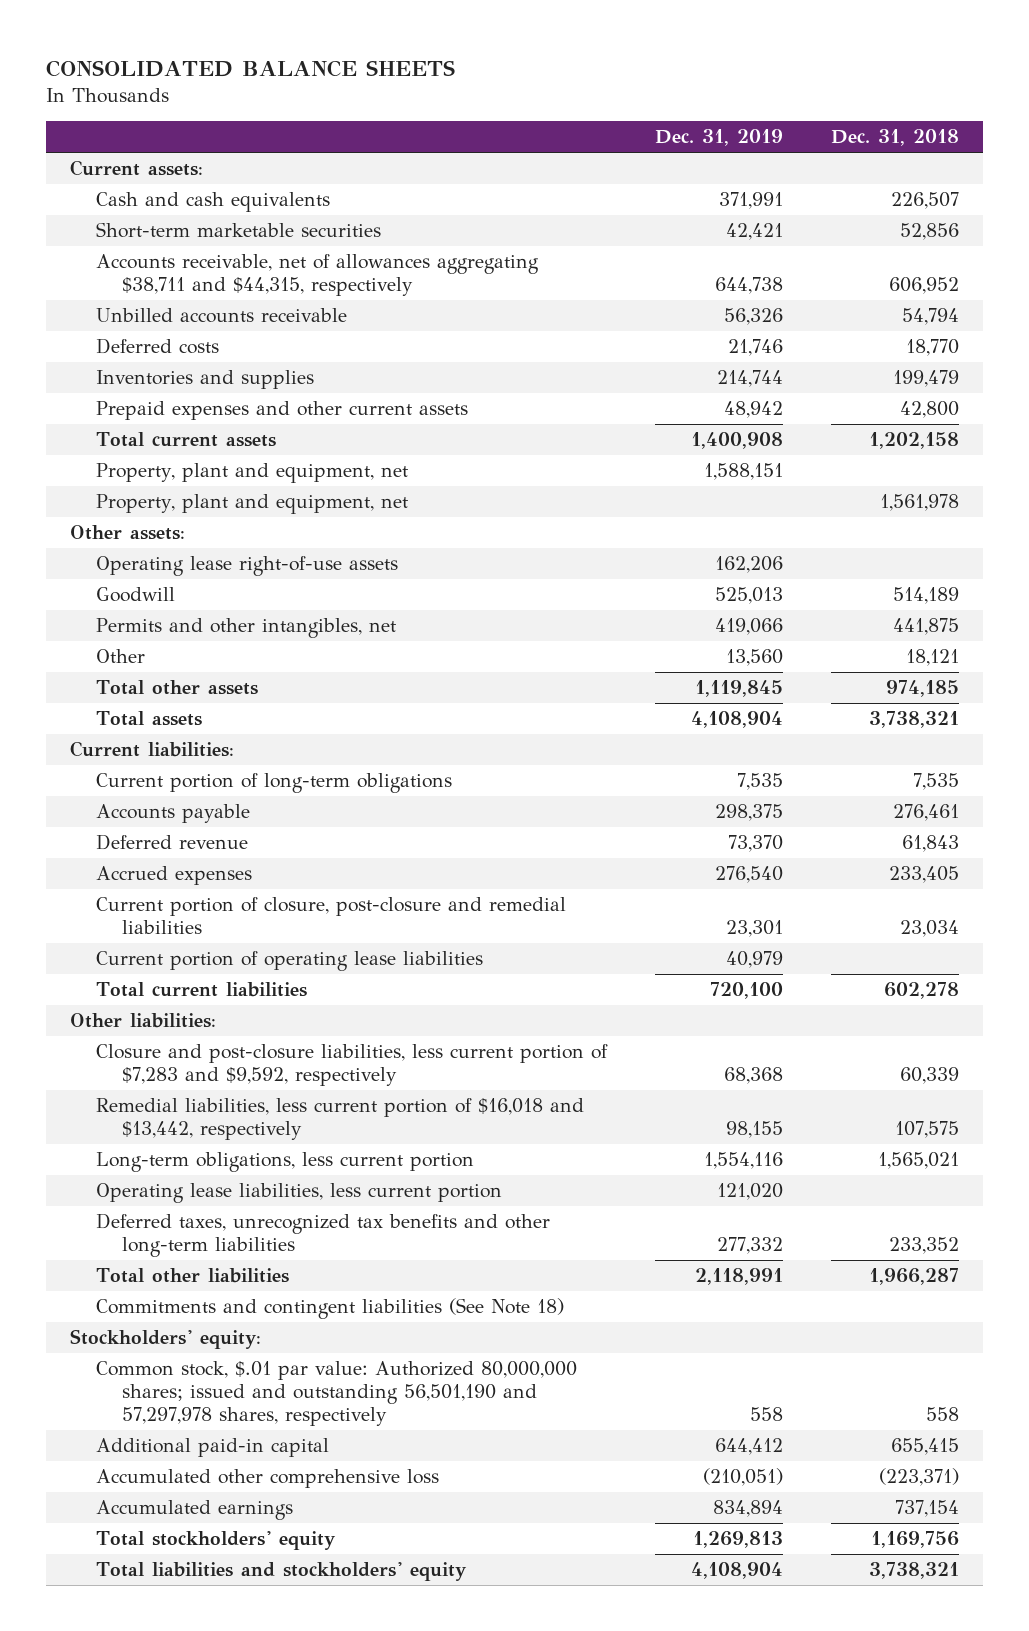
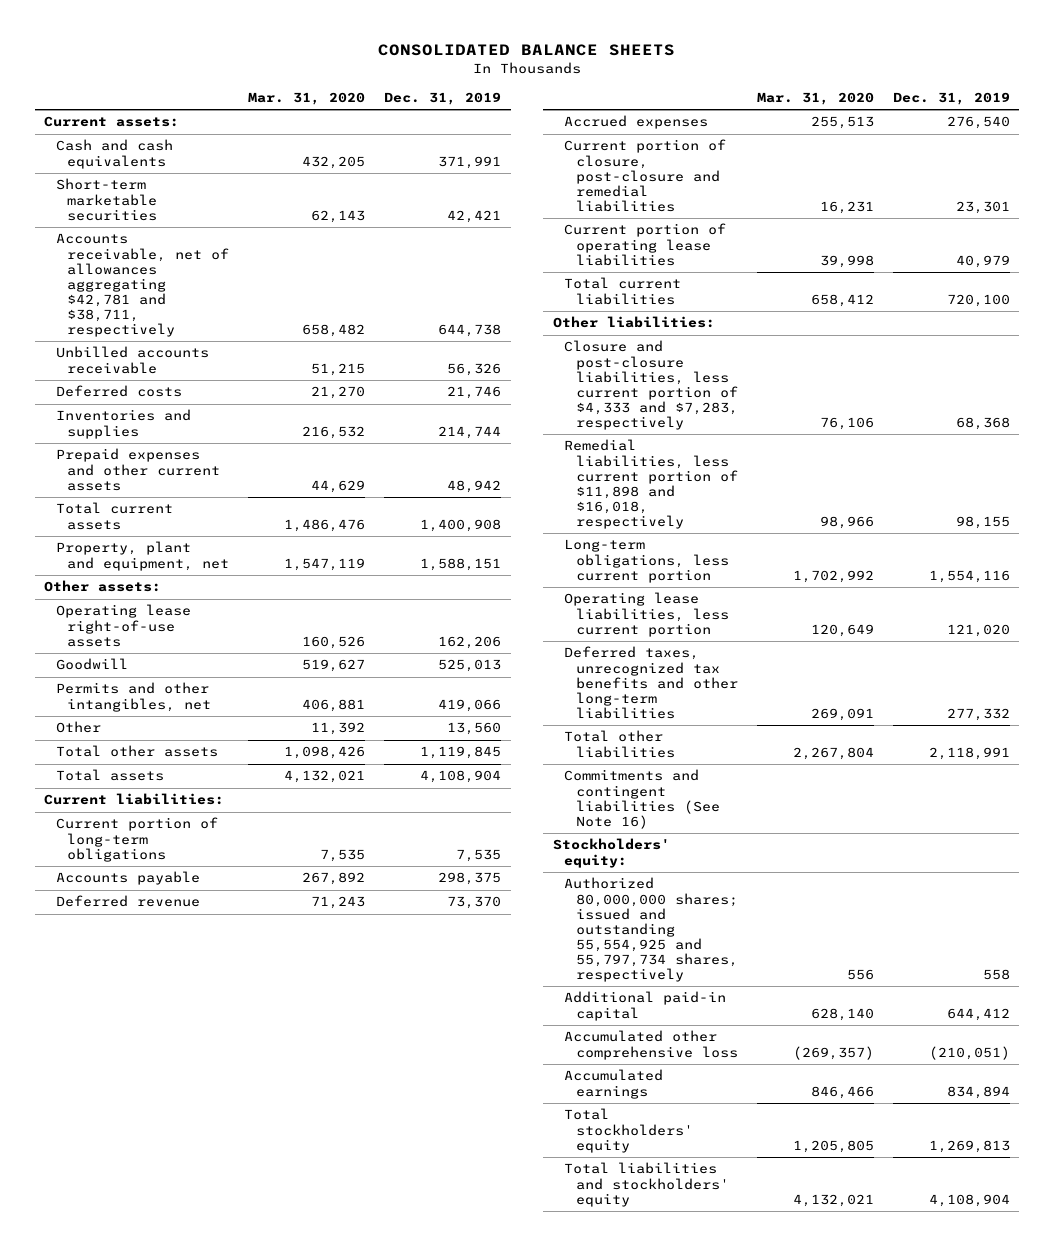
- | Dec. 31, 2019 | Dec. 31, 2018
+ | Mar. 31, 2020 | Dec. 31, 2019
- Accounts receivable, net of allowances aggregating $38,711 and $44,315, respectively | 644,738 | 606,952
+ Accounts receivable, net of allowances aggregating $42,781 and $38,711, respectively | 658,482 | 644,738
- Property, plant and equipment, net | | 1,561,978
- Closure and post-closure liabilities, less current portion of $7,283 and $9,592, respectively | 68,368 | 60,339
- Remedial liabilities, less current portion of $16,018 and $13,442, respectively | 98,155 | 107,575
+ Closure and post-closure liabilities, less current portion of $4,333 and $7,283, respectively | 76,106 | 68,368
+ Remedial liabilities, less current portion of $11,898 and $16,018, respectively | 98,966 | 98,155
- Commitments and contingent liabilities (See Note 18)
+ Commitments and contingent liabilities (See Note 16)
- Common stock, $.01 par value: Authorized 80,000,000 shares; issued and outstanding 56,501,190 and 57,297,978 shares, respectively | 558 | 558
+ Authorized 80,000,000 shares; issued and outstanding 55,554,925 and 55,797,734 shares, respectively | 556 | 558

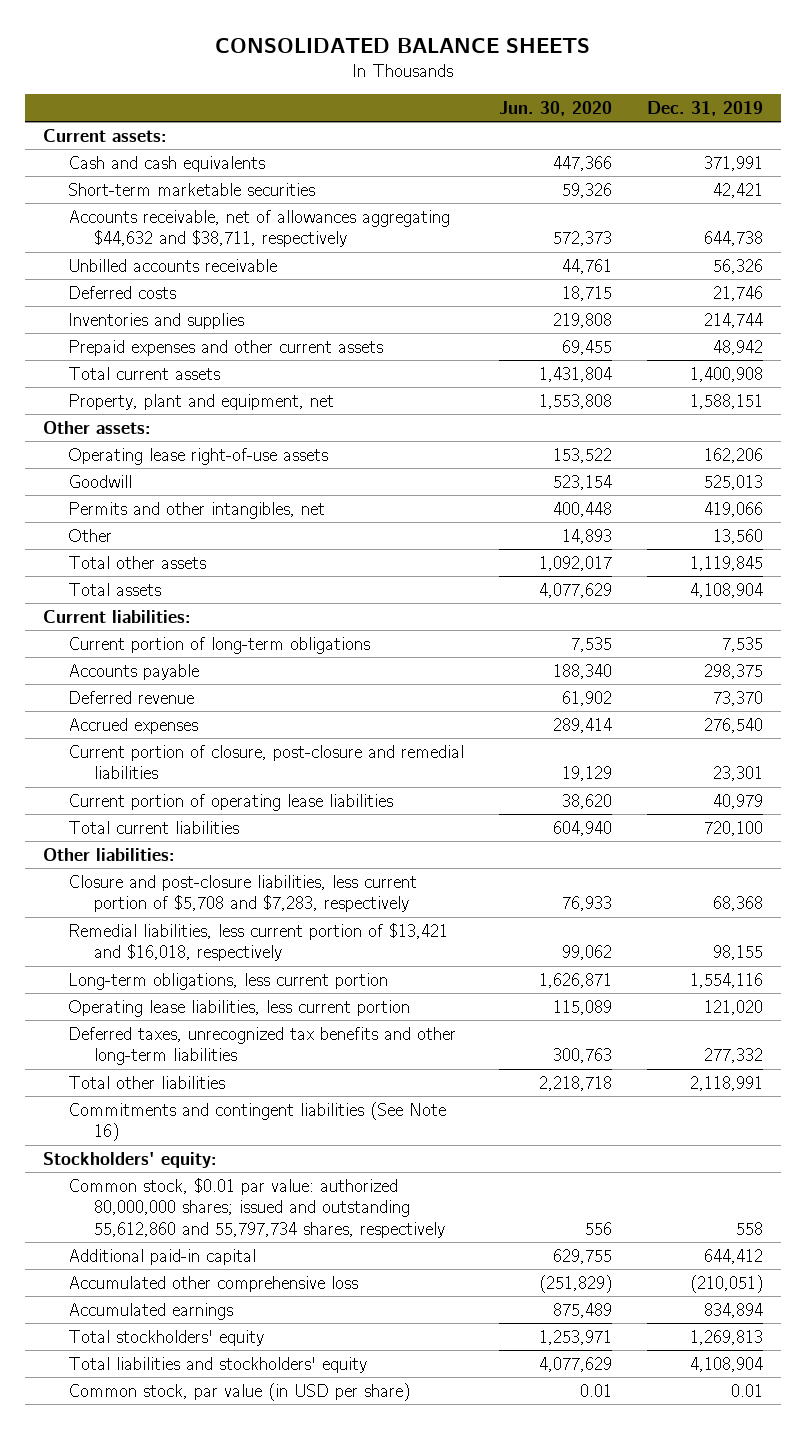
- | Mar. 31, 2020 | Dec. 31, 2019
+ | Jun. 30, 2020 | Dec. 31, 2019
- Accounts receivable, net of allowances aggregating $42,781 and $38,711, respectively | 658,482 | 644,738
+ Accounts receivable, net of allowances aggregating $44,632 and $38,711, respectively | 572,373 | 644,738
- Closure and post-closure liabilities, less current portion of $4,333 and $7,283, respectively | 76,106 | 68,368
- Remedial liabilities, less current portion of $11,898 and $16,018, respectively | 98,966 | 98,155
+ Closure and post-closure liabilities, less current portion of $5,708 and $7,283, respectively | 76,933 | 68,368
+ Remedial liabilities, less current portion of $13,421 and $16,018, respectively | 99,062 | 98,155
- Authorized 80,000,000 shares; issued and outstanding 55,554,925 and 55,797,734 shares, respectively | 556 | 558
+ Common stock, $0.01 par value: authorized 80,000,000 shares; issued and outstanding 55,612,860 and 55,797,734 shares, respectively | 556 | 558
+ Common stock, par value (in USD per share) | 0.01 | 0.01

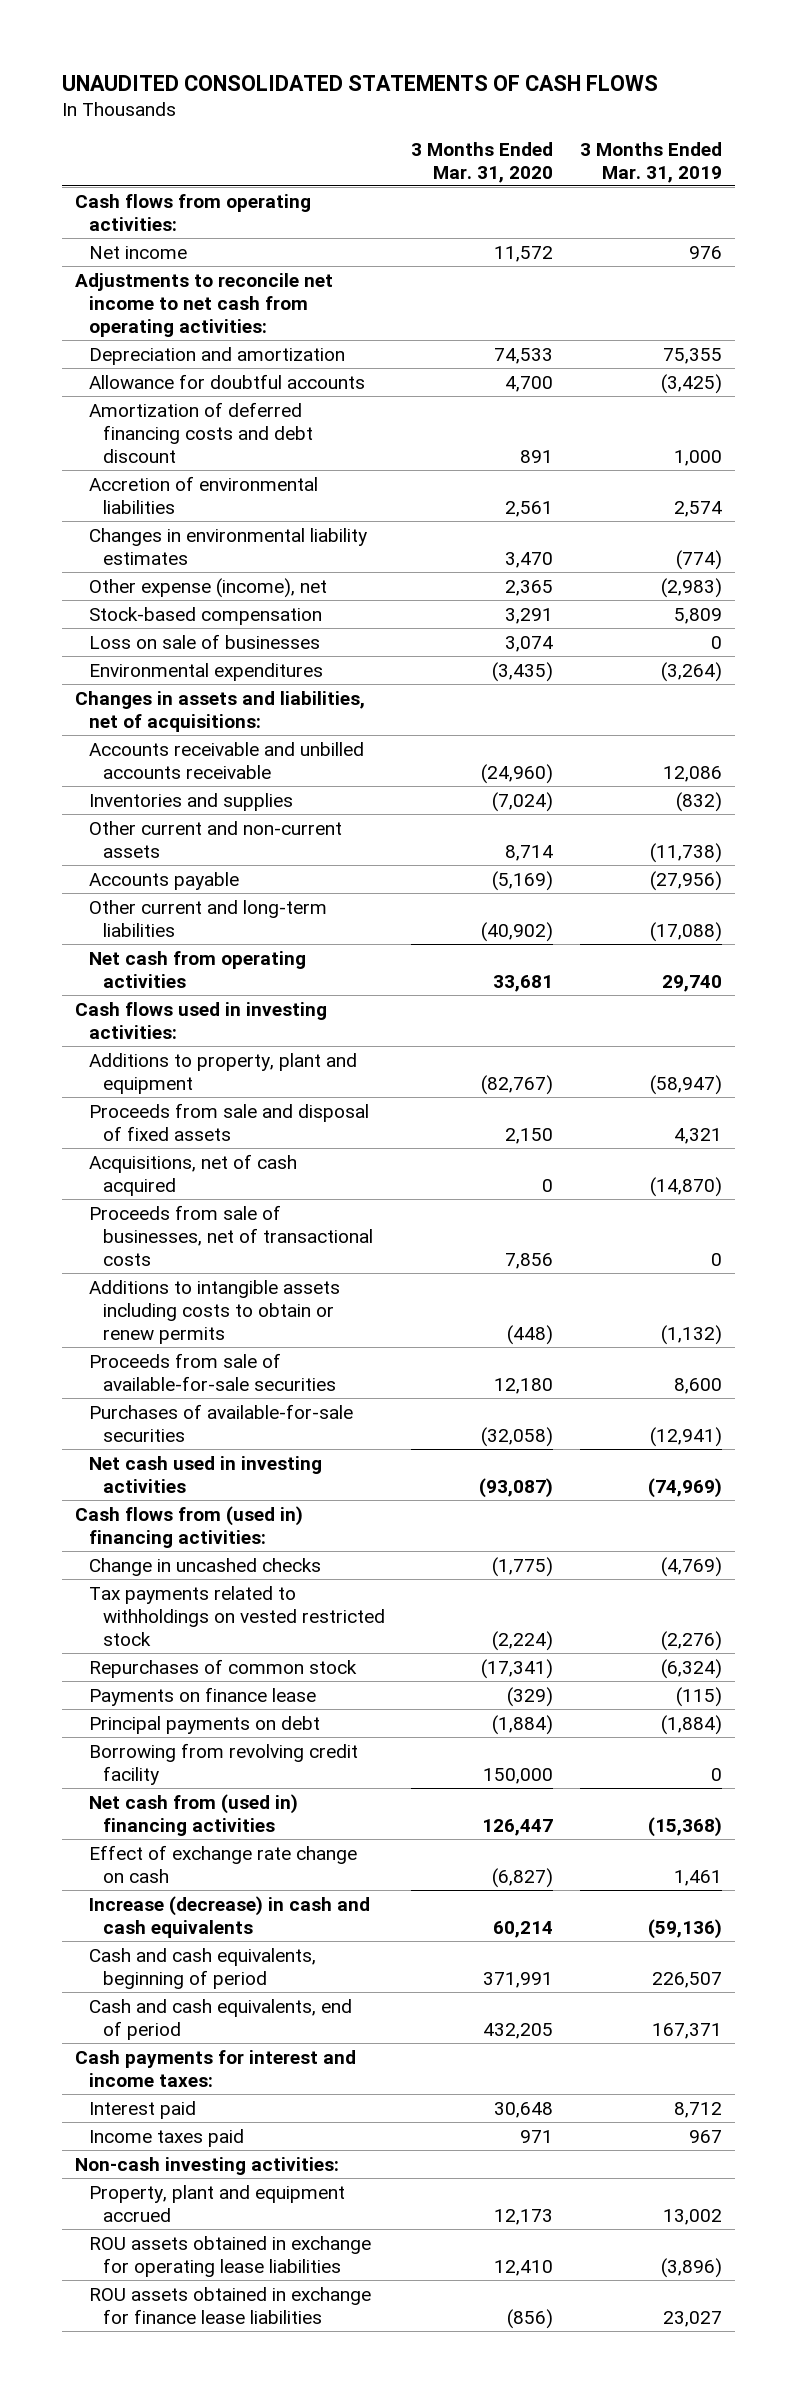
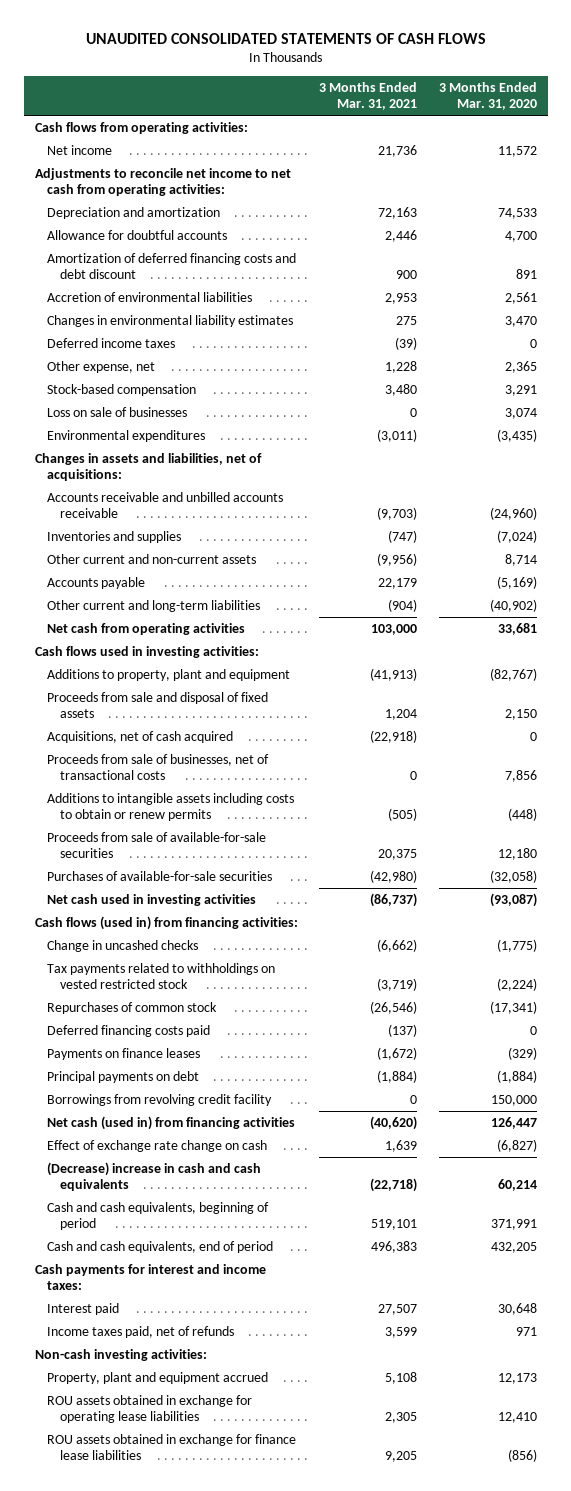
- | 3 Months Ended Mar. 31, 2020 | 3 Months Ended Mar. 31, 2019
+ | 3 Months Ended Mar. 31, 2021 | 3 Months Ended Mar. 31, 2020
- Other expense (income), net | 2,365 | (2,983)
+ Deferred income taxes | (39) | 0
+ Other expense, net | 1,228 | 2,365
- Cash flows from (used in) financing activities:
+ Cash flows (used in) from financing activities:
- Payments on finance lease | (329) | (115)
+ Deferred financing costs paid | (137) | 0
+ Payments on finance leases | (1,672) | (329)
- Borrowing from revolving credit facility | 150,000 | 0
- Net cash from (used in) financing activities | 126,447 | (15,368)
+ Borrowings from revolving credit facility | 0 | 150,000
+ Net cash (used in) from financing activities | (40,620) | 126,447
- Increase (decrease) in cash and cash equivalents | 60,214 | (59,136)
+ (Decrease) increase in cash and cash equivalents | (22,718) | 60,214
- Income taxes paid | 971 | 967
+ Income taxes paid, net of refunds | 3,599 | 971

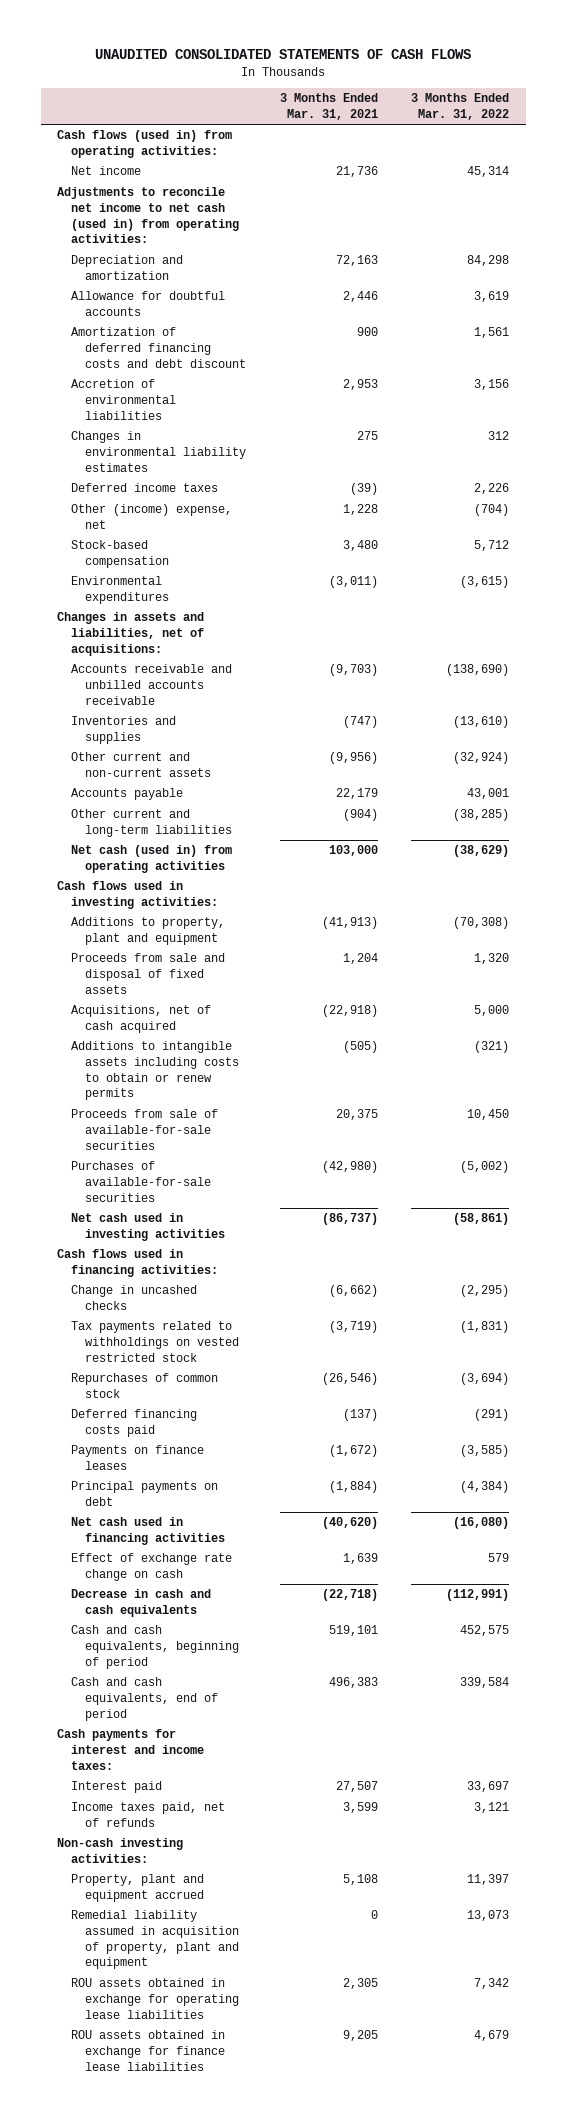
- | 3 Months Ended Mar. 31, 2021 | 3 Months Ended Mar. 31, 2020
+ | 3 Months Ended Mar. 31, 2021 | 3 Months Ended Mar. 31, 2022
- Cash flows from operating activities:
+ Cash flows (used in) from operating activities:
- Adjustments to reconcile net income to net cash from operating activities:
+ Adjustments to reconcile net income to net cash (used in) from operating activities:
- Other expense, net | 1,228 | 2,365
+ Other (income) expense, net | 1,228 | (704)
- Loss on sale of businesses | 0 | 3,074
- Net cash from operating activities | 103,000 | 33,681
+ Net cash (used in) from operating activities | 103,000 | (38,629)
- Proceeds from sale of businesses, net of transactional costs | 0 | 7,856
- Cash flows (used in) from financing activities:
+ Cash flows used in financing activities:
- Borrowings from revolving credit facility | 0 | 150,000
- Net cash (used in) from financing activities | (40,620) | 126,447
+ Net cash used in financing activities | (40,620) | (16,080)
- (Decrease) increase in cash and cash equivalents | (22,718) | 60,214
+ Decrease in cash and cash equivalents | (22,718) | (112,991)
+ Remedial liability assumed in acquisition of property, plant and equipment | 0 | 13,073

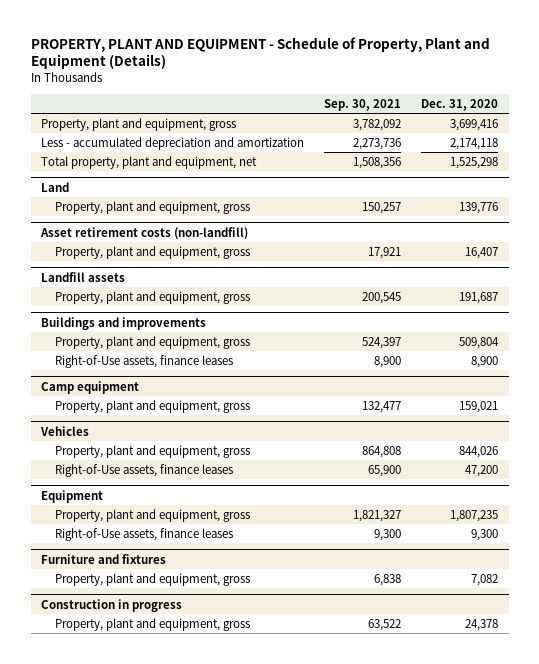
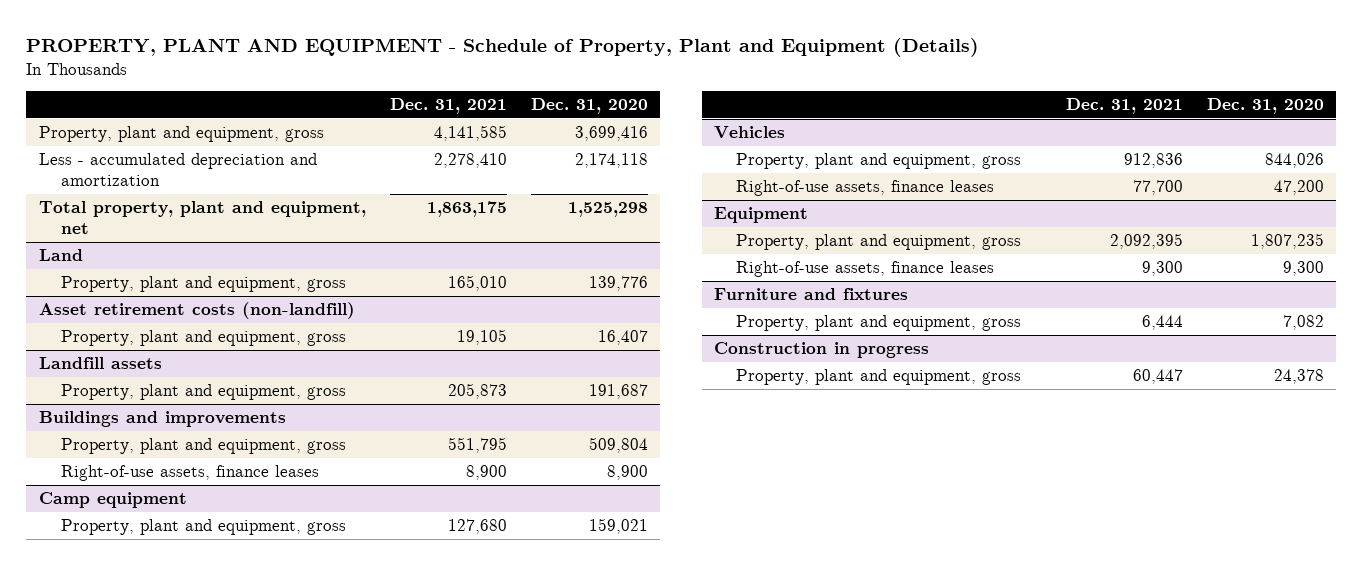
- | Sep. 30, 2021 | Dec. 31, 2020
+ | Dec. 31, 2021 | Dec. 31, 2020
@ Buildings and improvements
- Right-of-Use assets, finance leases | 8,900 | 8,900
+ Right-of-use assets, finance leases | 8,900 | 8,900
@ Vehicles
- Right-of-Use assets, finance leases | 65,900 | 47,200
+ Right-of-use assets, finance leases | 77,700 | 47,200
@ Equipment
- Right-of-Use assets, finance leases | 9,300 | 9,300
+ Right-of-use assets, finance leases | 9,300 | 9,300

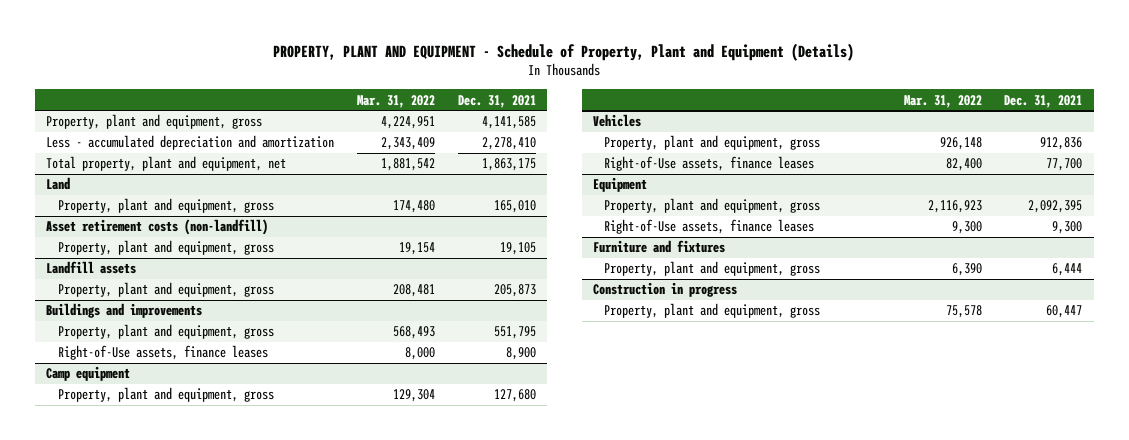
- | Dec. 31, 2021 | Dec. 31, 2020
+ | Mar. 31, 2022 | Dec. 31, 2021
@ Buildings and improvements
- Right-of-use assets, finance leases | 8,900 | 8,900
+ Right-of-Use assets, finance leases | 8,000 | 8,900
@ Vehicles
- Right-of-use assets, finance leases | 77,700 | 47,200
+ Right-of-Use assets, finance leases | 82,400 | 77,700
@ Equipment
- Right-of-use assets, finance leases | 9,300 | 9,300
+ Right-of-Use assets, finance leases | 9,300 | 9,300

